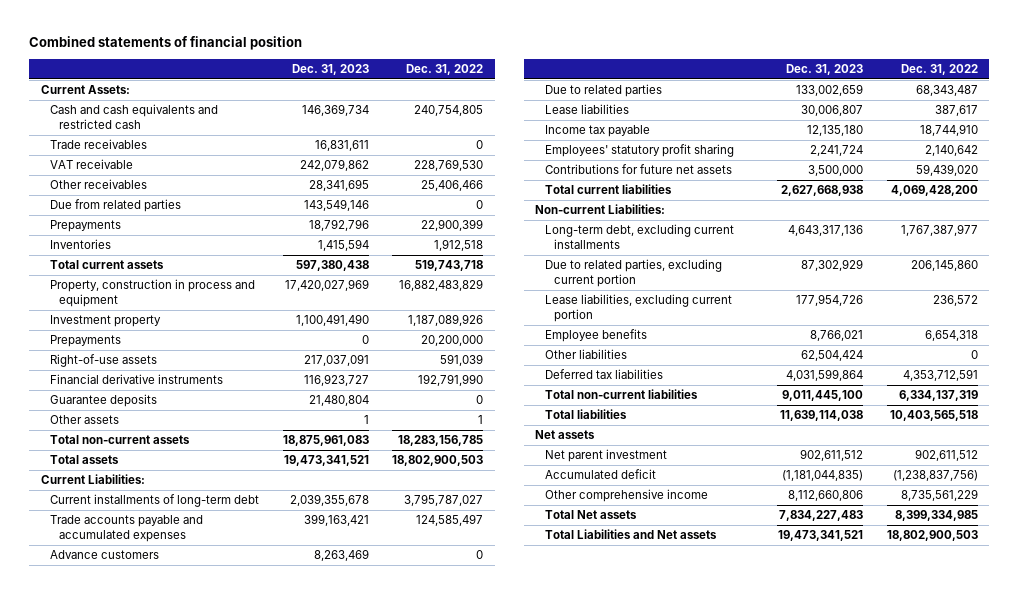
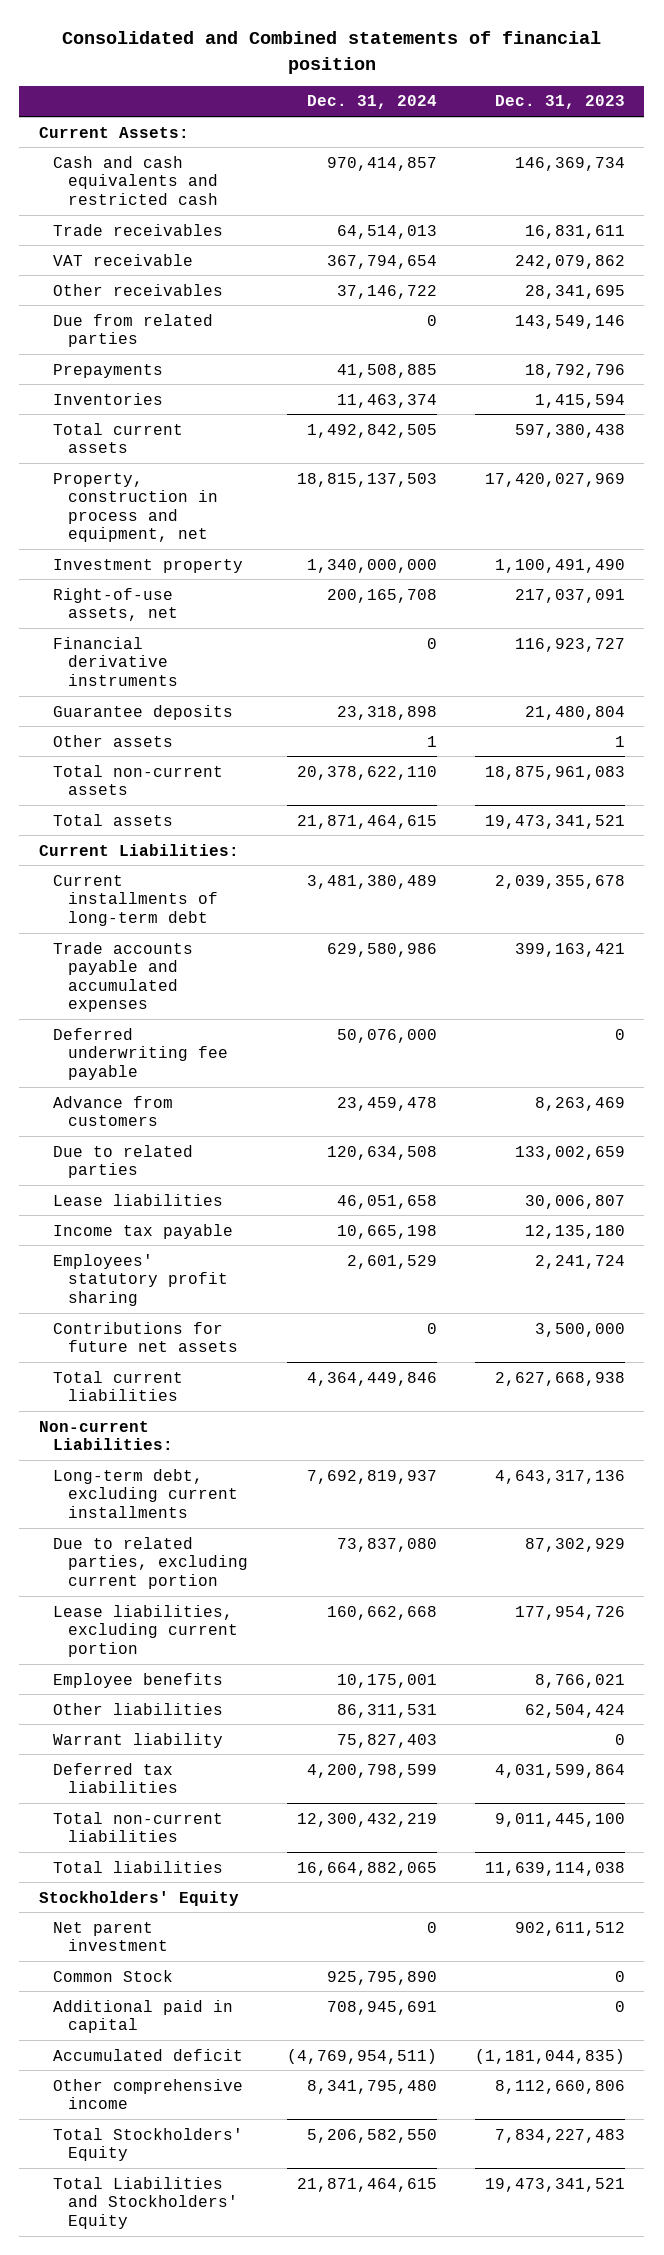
- Combined statements of financial position
+ Consolidated and Combined statements of financial position
- | Dec. 31, 2023 | Dec. 31, 2022
+ | Dec. 31, 2024 | Dec. 31, 2023
- Property, construction in process and equipment | 17,420,027,969 | 16,882,483,829
+ Property, construction in process and equipment, net | 18,815,137,503 | 17,420,027,969
- Prepayments | 0 | 20,200,000
- Right-of-use assets | 217,037,091 | 591,039
+ Right-of-use assets, net | 200,165,708 | 217,037,091
- Advance customers | 8,263,469 | 0
+ Deferred underwriting fee payable | 50,076,000 | 0
+ Advance from customers | 23,459,478 | 8,263,469
+ Warrant liability | 75,827,403 | 0
- Net assets
+ Stockholders' Equity
+ Common Stock | 925,795,890 | 0
+ Additional paid in capital | 708,945,691 | 0
- Total Net assets | 7,834,227,483 | 8,399,334,985
- Total Liabilities and Net assets | 19,473,341,521 | 18,802,900,503
+ Total Stockholders' Equity | 5,206,582,550 | 7,834,227,483
+ Total Liabilities and Stockholders' Equity | 21,871,464,615 | 19,473,341,521

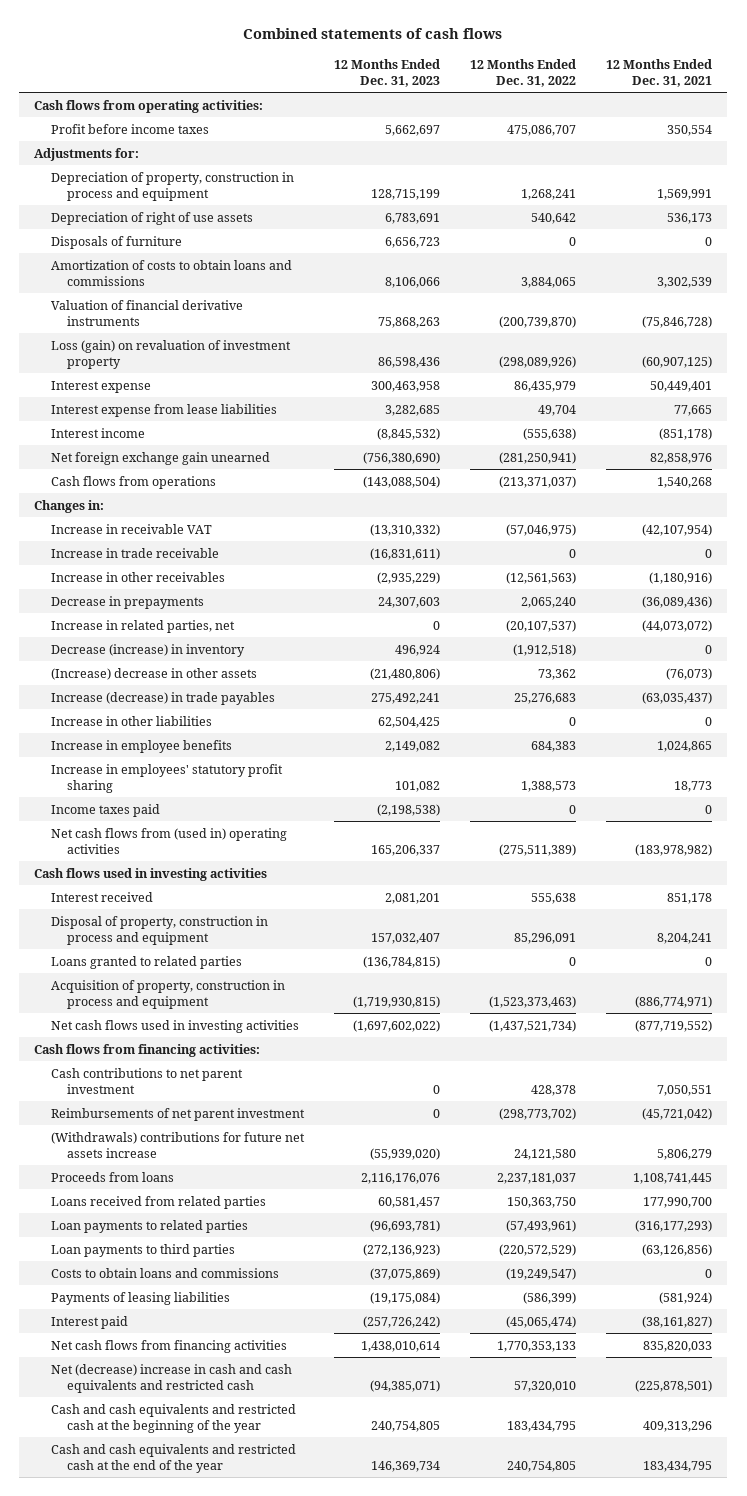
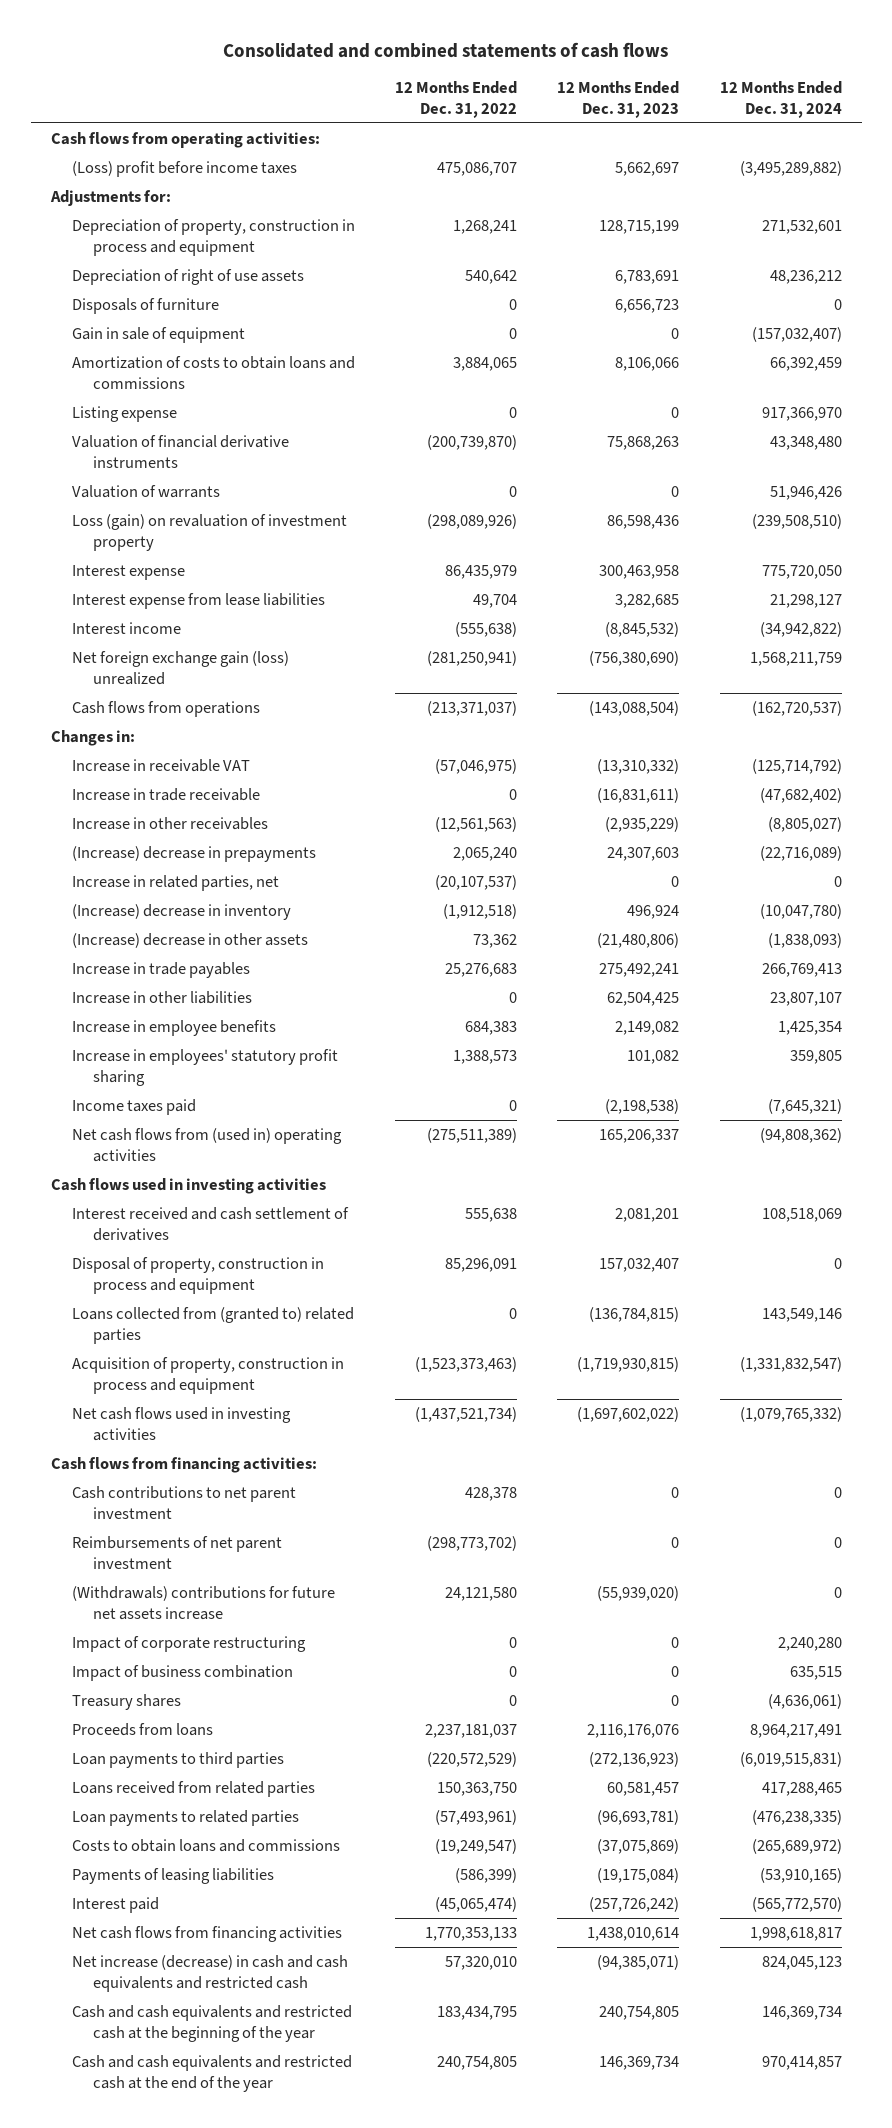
- Combined statements of cash flows
+ Consolidated and combined statements of cash flows
- | 12 Months Ended Dec. 31, 2023 | 12 Months Ended Dec. 31, 2022 | 12 Months Ended Dec. 31, 2021
+ | 12 Months Ended Dec. 31, 2022 | 12 Months Ended Dec. 31, 2023 | 12 Months Ended Dec. 31, 2024
- Profit before income taxes | 5,662,697 | 475,086,707 | 350,554
+ (Loss) profit before income taxes | 475,086,707 | 5,662,697 | (3,495,289,882)
+ Gain in sale of equipment | 0 | 0 | (157,032,407)
+ Listing expense | 0 | 0 | 917,366,970
+ Valuation of warrants | 0 | 0 | 51,946,426
- Net foreign exchange gain unearned | (756,380,690) | (281,250,941) | 82,858,976
+ Net foreign exchange gain (loss) unrealized | (281,250,941) | (756,380,690) | 1,568,211,759
- Decrease in prepayments | 24,307,603 | 2,065,240 | (36,089,436)
+ (Increase) decrease in prepayments | 2,065,240 | 24,307,603 | (22,716,089)
- Decrease (increase) in inventory | 496,924 | (1,912,518) | 0
+ (Increase) decrease in inventory | (1,912,518) | 496,924 | (10,047,780)
- Increase (decrease) in trade payables | 275,492,241 | 25,276,683 | (63,035,437)
+ Increase in trade payables | 25,276,683 | 275,492,241 | 266,769,413
- Interest received | 2,081,201 | 555,638 | 851,178
+ Interest received and cash settlement of derivatives | 555,638 | 2,081,201 | 108,518,069
- Loans granted to related parties | (136,784,815) | 0 | 0
+ Loans collected from (granted to) related parties | 0 | (136,784,815) | 143,549,146
+ Impact of corporate restructuring | 0 | 0 | 2,240,280
+ Impact of business combination | 0 | 0 | 635,515
+ Treasury shares | 0 | 0 | (4,636,061)
moved up: Loan payments to third parties | (220,572,529) | (272,136,923) | (6,019,515,831)
- Net (decrease) increase in cash and cash equivalents and restricted cash | (94,385,071) | 57,320,010 | (225,878,501)
+ Net increase (decrease) in cash and cash equivalents and restricted cash | 57,320,010 | (94,385,071) | 824,045,123

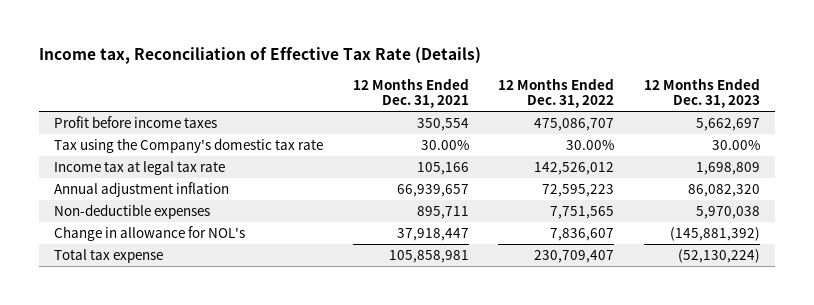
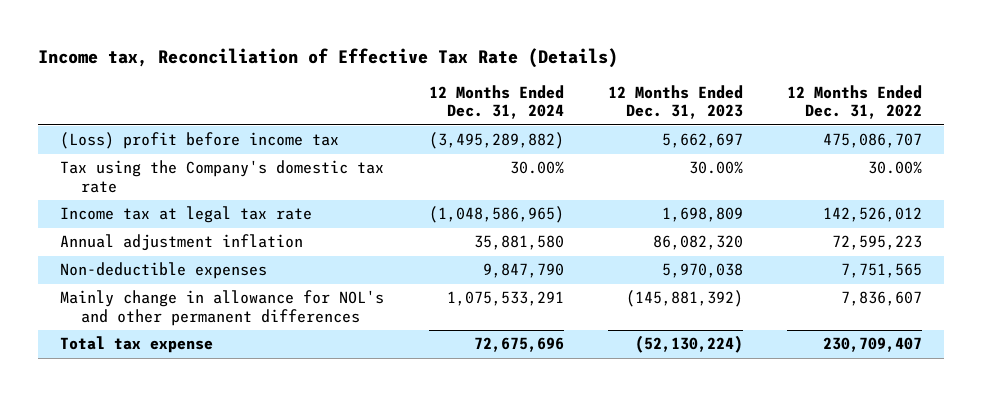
- | 12 Months Ended Dec. 31, 2021 | 12 Months Ended Dec. 31, 2022 | 12 Months Ended Dec. 31, 2023
+ | 12 Months Ended Dec. 31, 2024 | 12 Months Ended Dec. 31, 2023 | 12 Months Ended Dec. 31, 2022
- Profit before income taxes | 350,554 | 475,086,707 | 5,662,697
+ (Loss) profit before income tax | (3,495,289,882) | 5,662,697 | 475,086,707
- Change in allowance for NOL's | 37,918,447 | 7,836,607 | (145,881,392)
+ Mainly change in allowance for NOL's and other permanent differences | 1,075,533,291 | (145,881,392) | 7,836,607

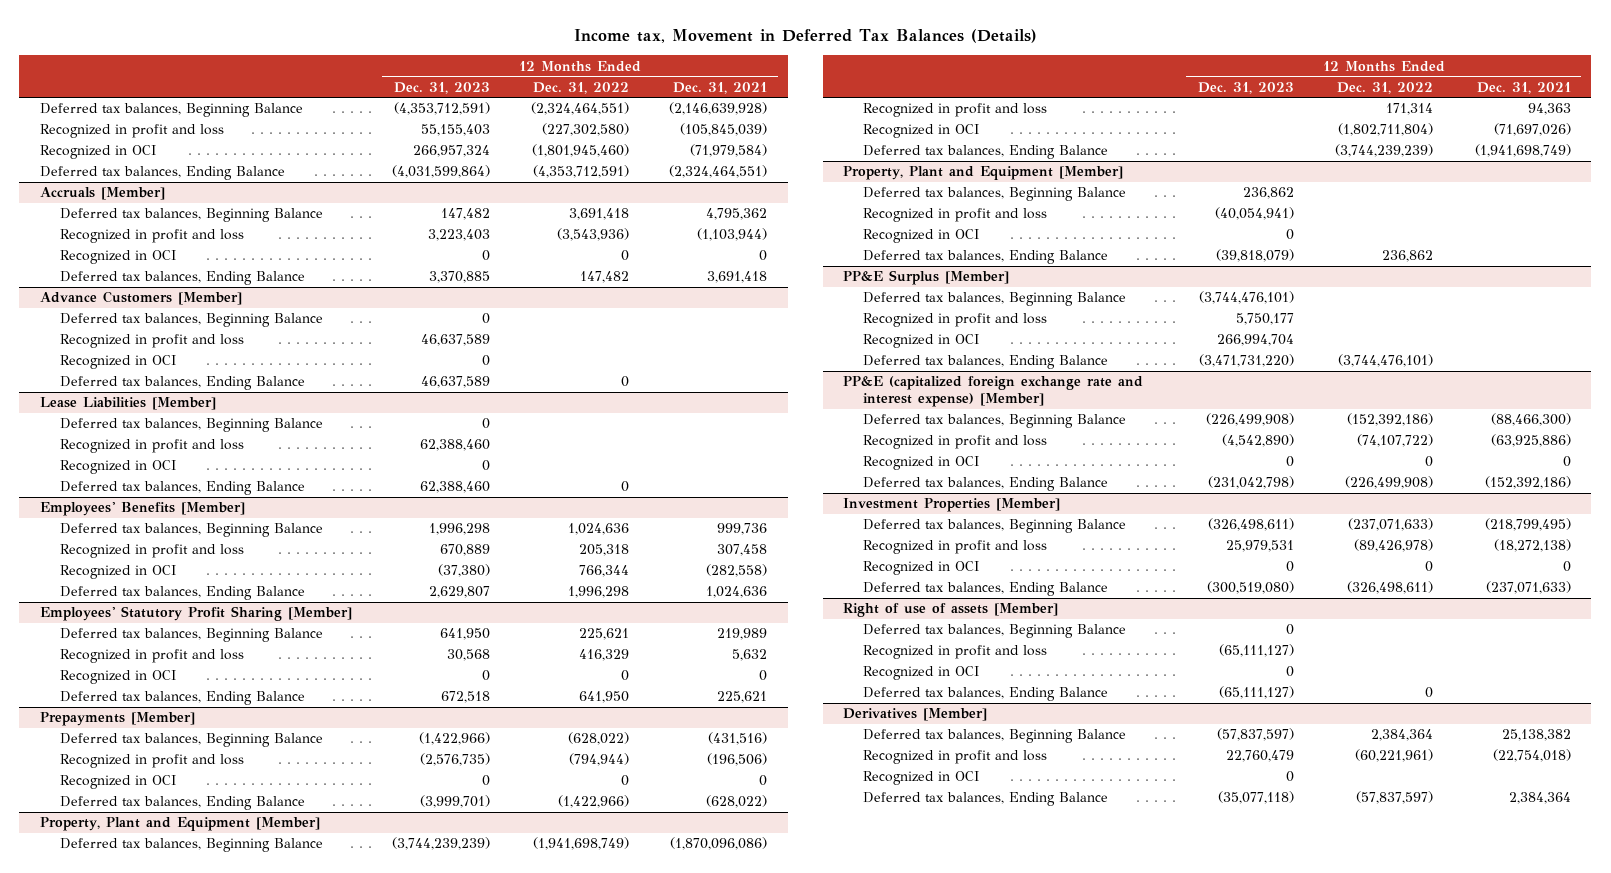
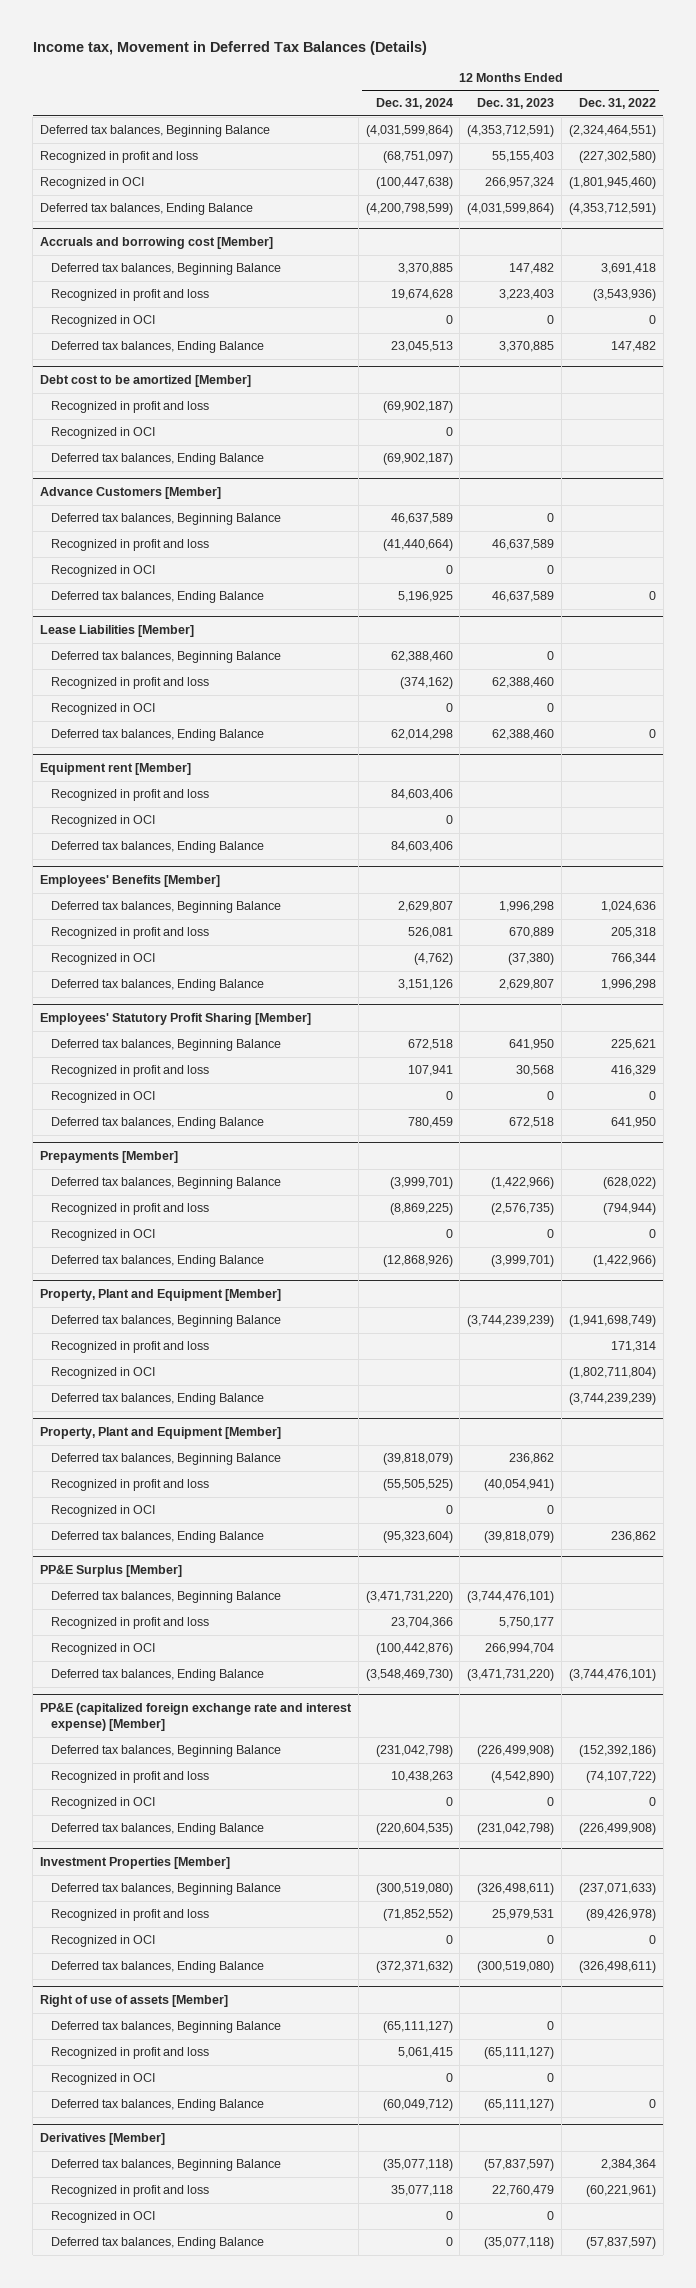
- | 12 Months Ended Dec. 31, 2023 | 12 Months Ended Dec. 31, 2022 | 12 Months Ended Dec. 31, 2021
+ | 12 Months Ended Dec. 31, 2024 | 12 Months Ended Dec. 31, 2023 | 12 Months Ended Dec. 31, 2022
- Accruals [Member]
+ Accruals and borrowing cost [Member]
+ Debt cost to be amortized [Member]
+ Recognized in profit and loss | (69,902,187) | |
+ Recognized in OCI | 0 | |
+ Deferred tax balances, Ending Balance | (69,902,187) | |
+ Equipment rent [Member]
+ Recognized in profit and loss | 84,603,406 | |
+ Recognized in OCI | 0 | |
+ Deferred tax balances, Ending Balance | 84,603,406 | |

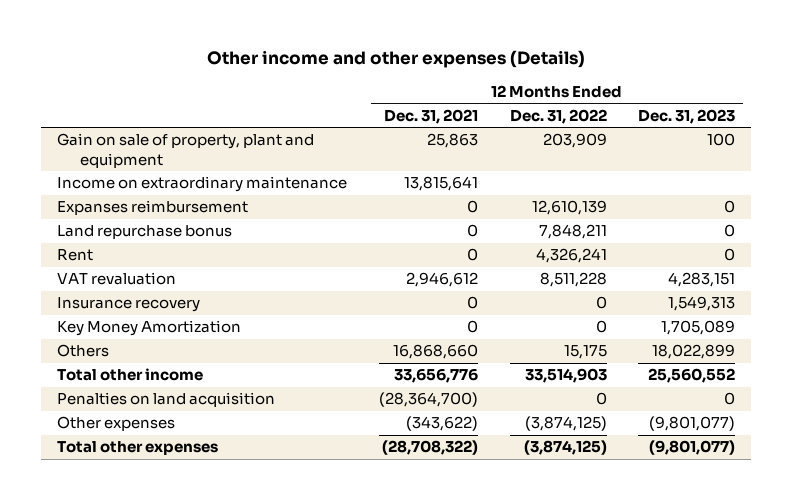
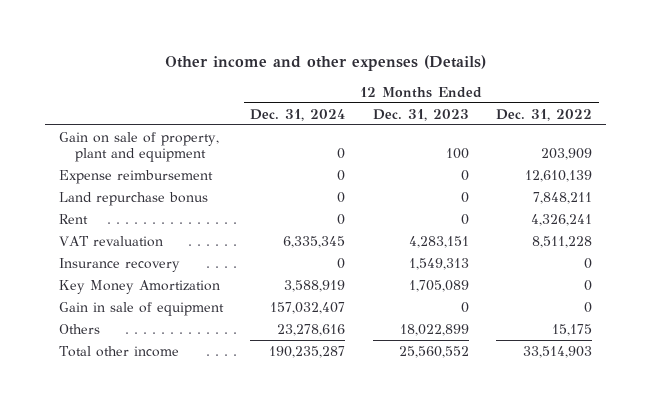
- | 12 Months Ended Dec. 31, 2021 | 12 Months Ended Dec. 31, 2022 | 12 Months Ended Dec. 31, 2023
+ | 12 Months Ended Dec. 31, 2024 | 12 Months Ended Dec. 31, 2023 | 12 Months Ended Dec. 31, 2022
- Income on extraordinary maintenance | 13,815,641 | |
- Expanses reimbursement | 0 | 12,610,139 | 0
+ Expense reimbursement | 0 | 0 | 12,610,139
+ Gain in sale of equipment | 157,032,407 | 0 | 0
- Penalties on land acquisition | (28,364,700) | 0 | 0
- Other expenses | (343,622) | (3,874,125) | (9,801,077)
- Total other expenses | (28,708,322) | (3,874,125) | (9,801,077)

